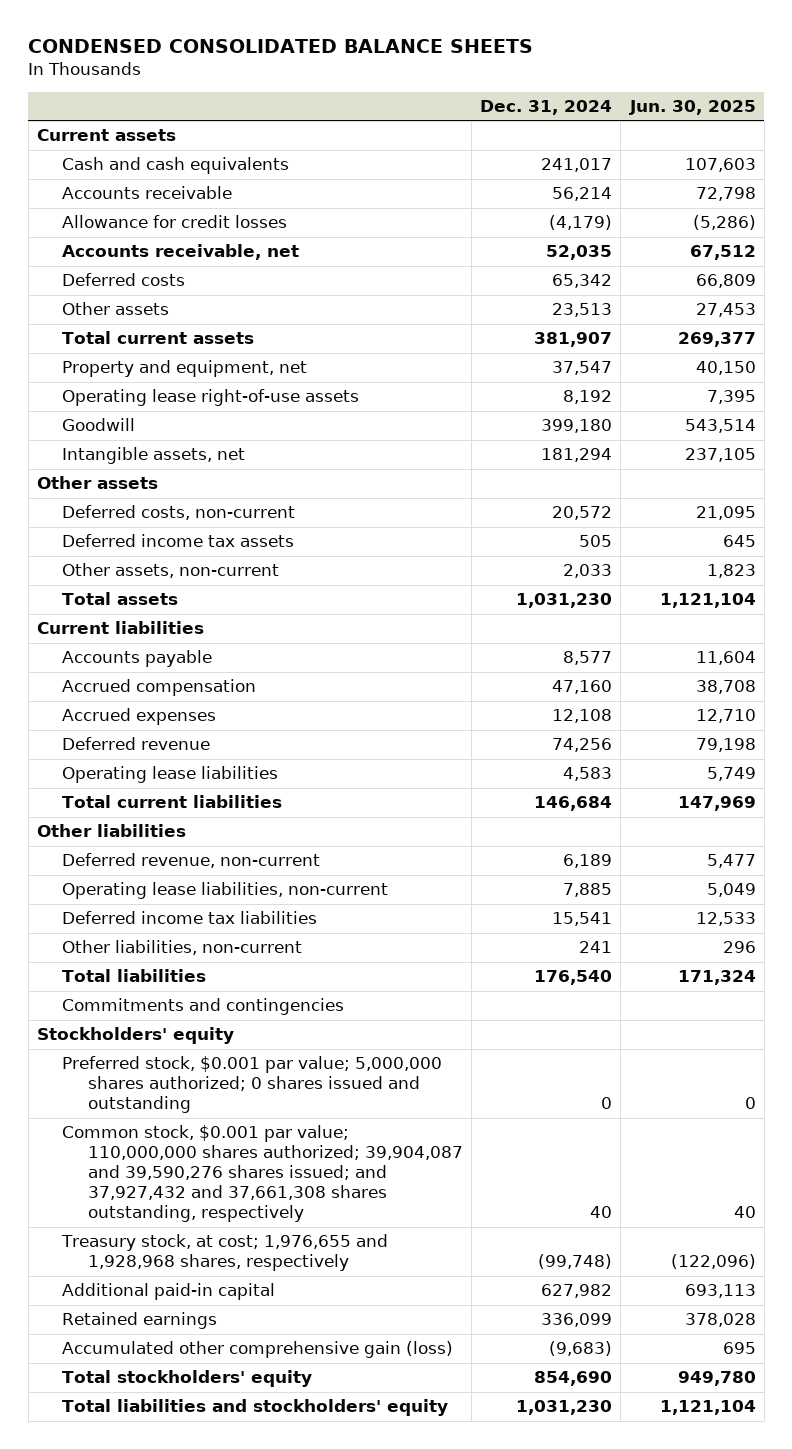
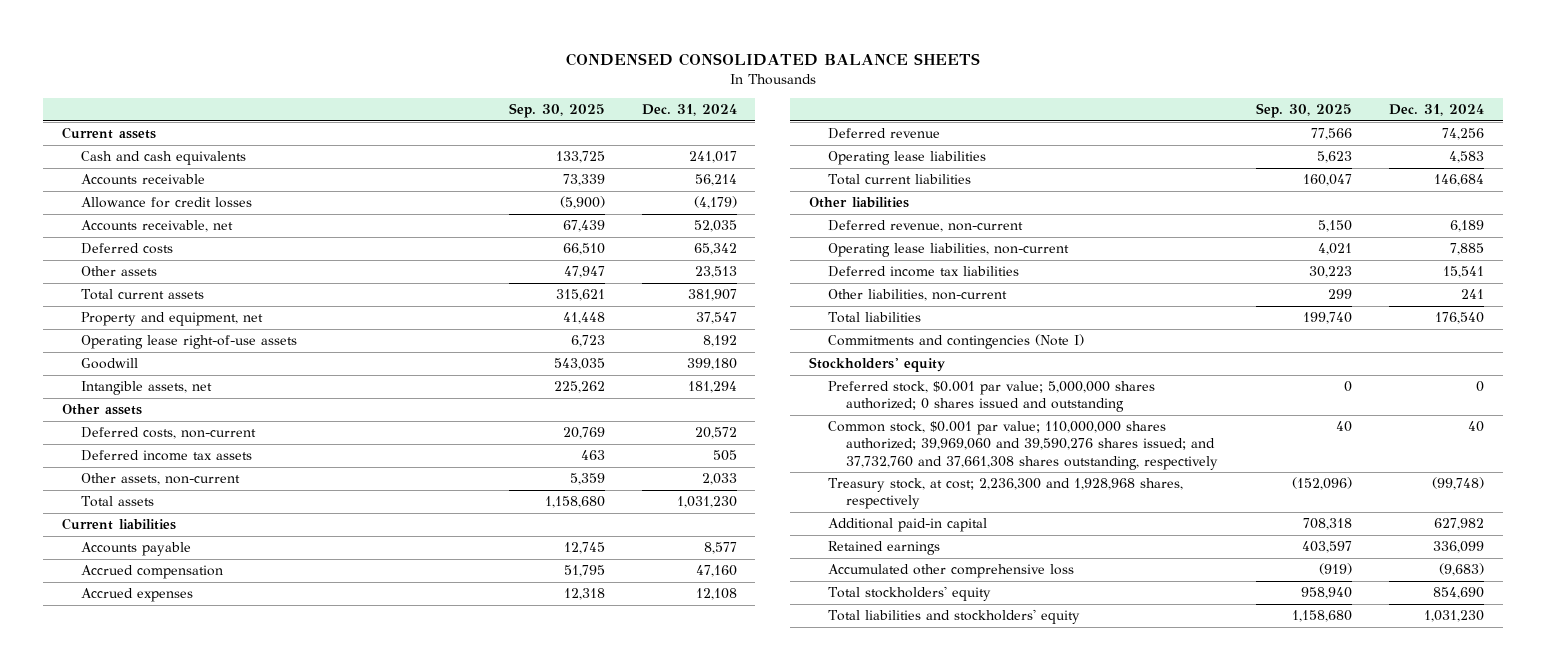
- | Dec. 31, 2024 | Jun. 30, 2025
+ | Sep. 30, 2025 | Dec. 31, 2024
- Commitments and contingencies
+ Commitments and contingencies (Note I)
- Common stock, $0.001 par value; 110,000,000 shares authorized; 39,904,087 and 39,590,276 shares issued; and 37,927,432 and 37,661,308 shares outstanding, respectively | 40 | 40
- Treasury stock, at cost; 1,976,655 and 1,928,968 shares, respectively | (99,748) | (122,096)
+ Common stock, $0.001 par value; 110,000,000 shares authorized; 39,969,060 and 39,590,276 shares issued; and 37,732,760 and 37,661,308 shares outstanding, respectively | 40 | 40
+ Treasury stock, at cost; 2,236,300 and 1,928,968 shares, respectively | (152,096) | (99,748)
- Accumulated other comprehensive gain (loss) | (9,683) | 695
+ Accumulated other comprehensive loss | (919) | (9,683)

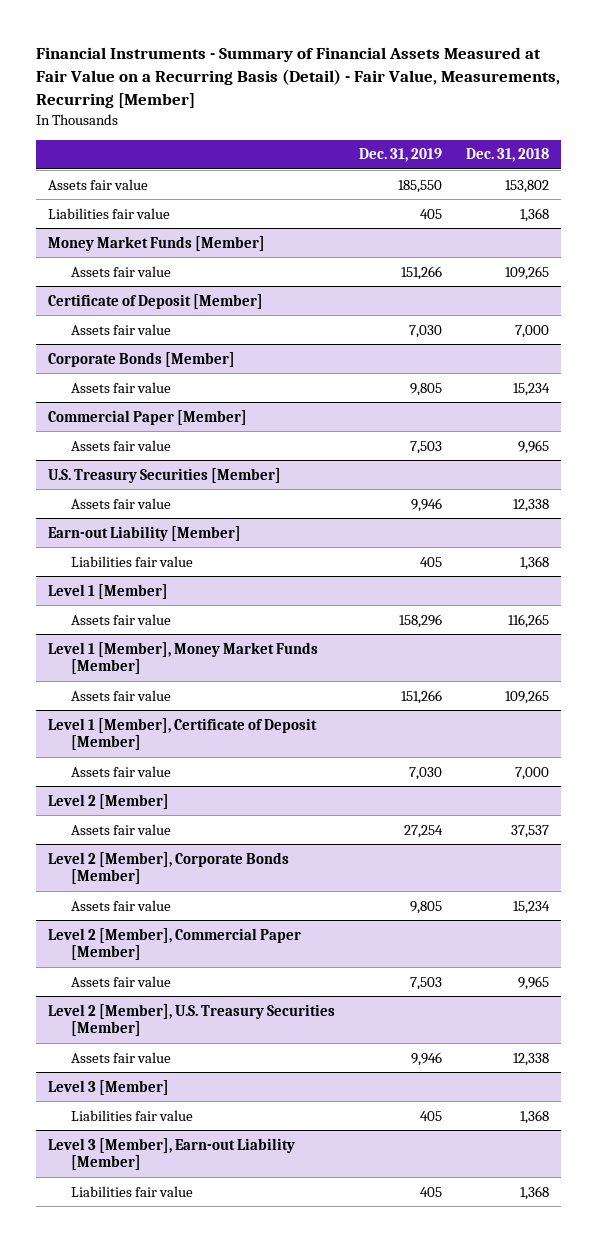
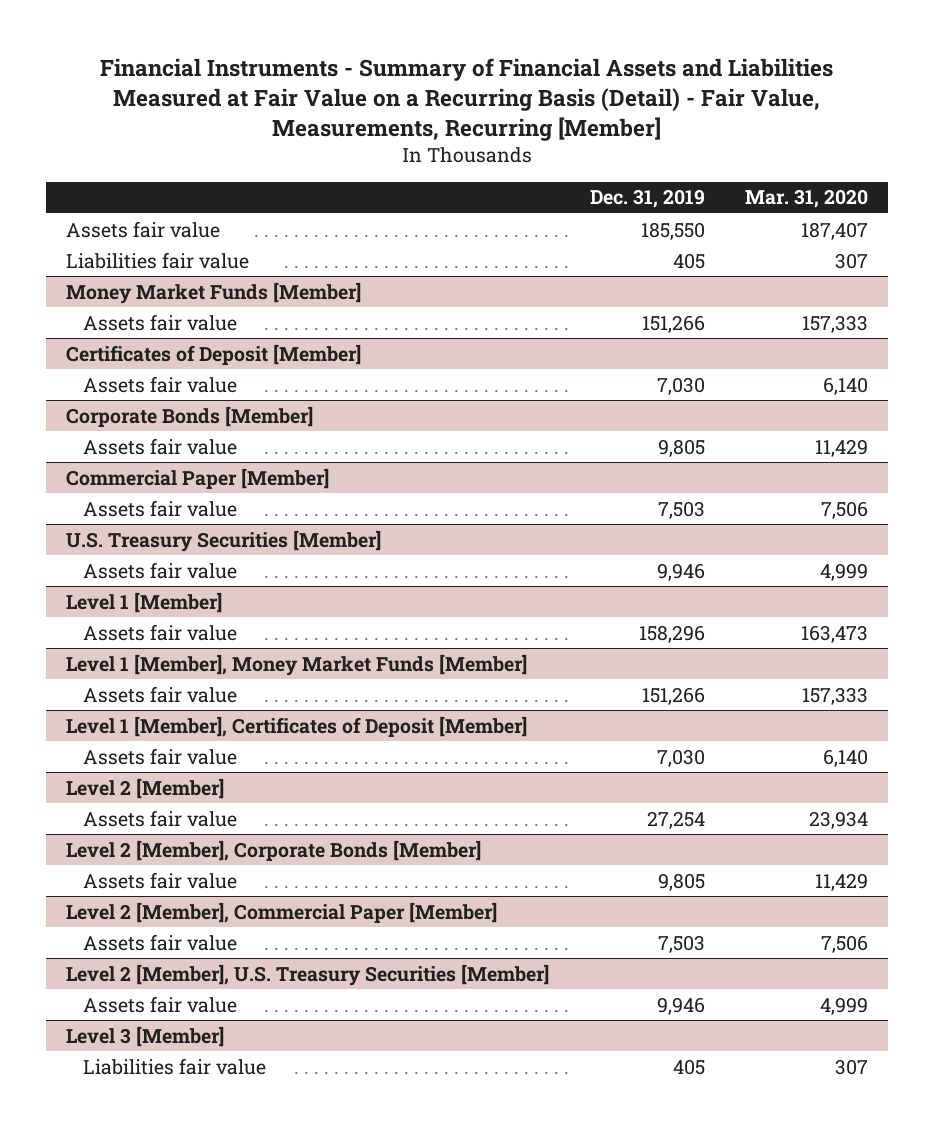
- Financial Instruments - Summary of Financial Assets Measured at Fair Value on a Recurring Basis (Detail) - Fair Value, Measurements, Recurring [Member]
+ Financial Instruments - Summary of Financial Assets and Liabilities Measured at Fair Value on a Recurring Basis (Detail) - Fair Value, Measurements, Recurring [Member]
- | Dec. 31, 2019 | Dec. 31, 2018
+ | Dec. 31, 2019 | Mar. 31, 2020
- Certificate of Deposit [Member]
+ Certificates of Deposit [Member]
- Earn-out Liability [Member]
- Liabilities fair value | 405 | 1,368
- Level 1 [Member], Certificate of Deposit [Member]
+ Level 1 [Member], Certificates of Deposit [Member]
- Level 3 [Member], Earn-out Liability [Member]
- Liabilities fair value | 405 | 1,368

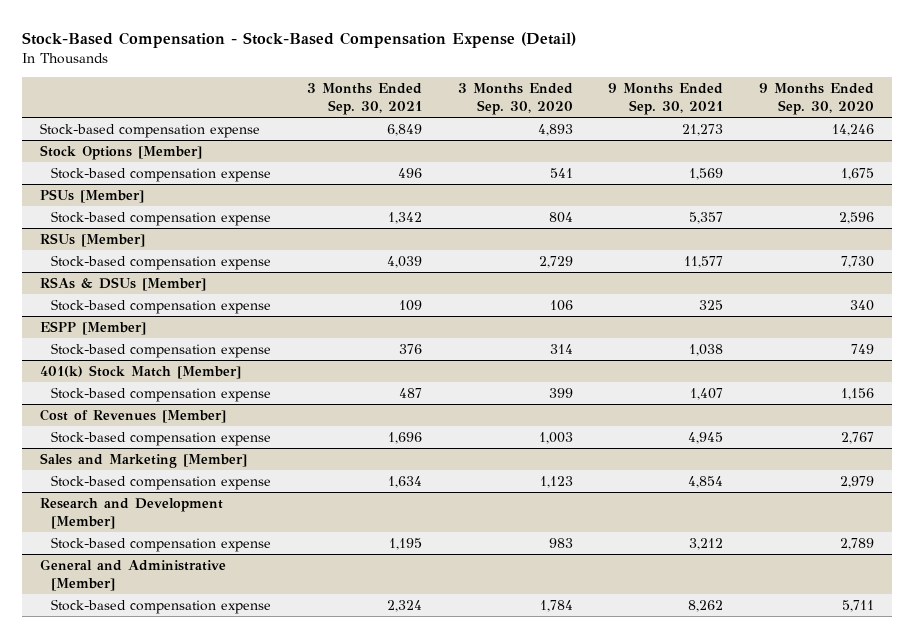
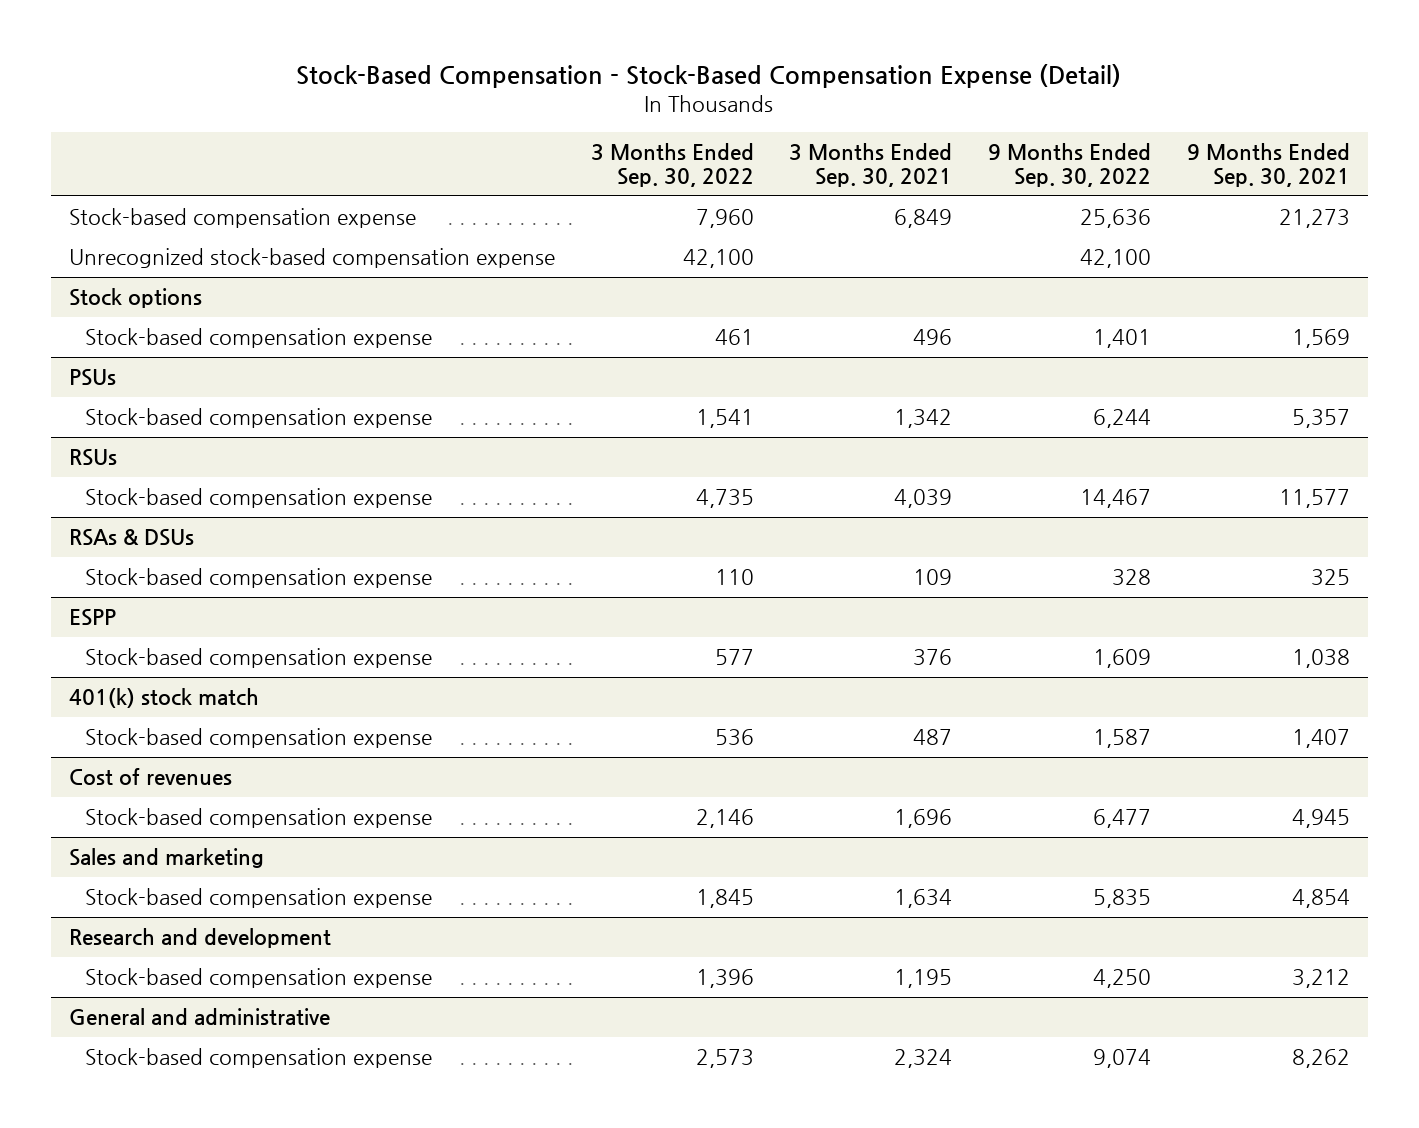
- | 3 Months Ended Sep. 30, 2021 | 3 Months Ended Sep. 30, 2020 | 9 Months Ended Sep. 30, 2021 | 9 Months Ended Sep. 30, 2020
+ | 3 Months Ended Sep. 30, 2022 | 3 Months Ended Sep. 30, 2021 | 9 Months Ended Sep. 30, 2022 | 9 Months Ended Sep. 30, 2021
- Stock Options [Member]
+ Unrecognized stock-based compensation expense | 42,100 | | 42,100 |
+ Stock options
- PSUs [Member]
+ PSUs
- RSUs [Member]
+ RSUs
- RSAs & DSUs [Member]
+ RSAs & DSUs
- ESPP [Member]
+ ESPP
- 401(k) Stock Match [Member]
+ 401(k) stock match
- Cost of Revenues [Member]
+ Cost of revenues
- Sales and Marketing [Member]
+ Sales and marketing
- Research and Development [Member]
+ Research and development
- General and Administrative [Member]
+ General and administrative

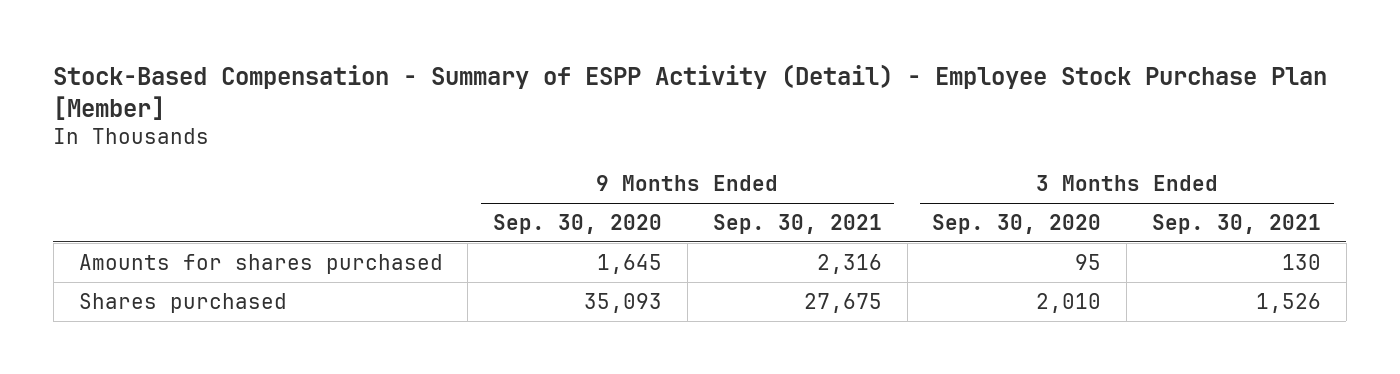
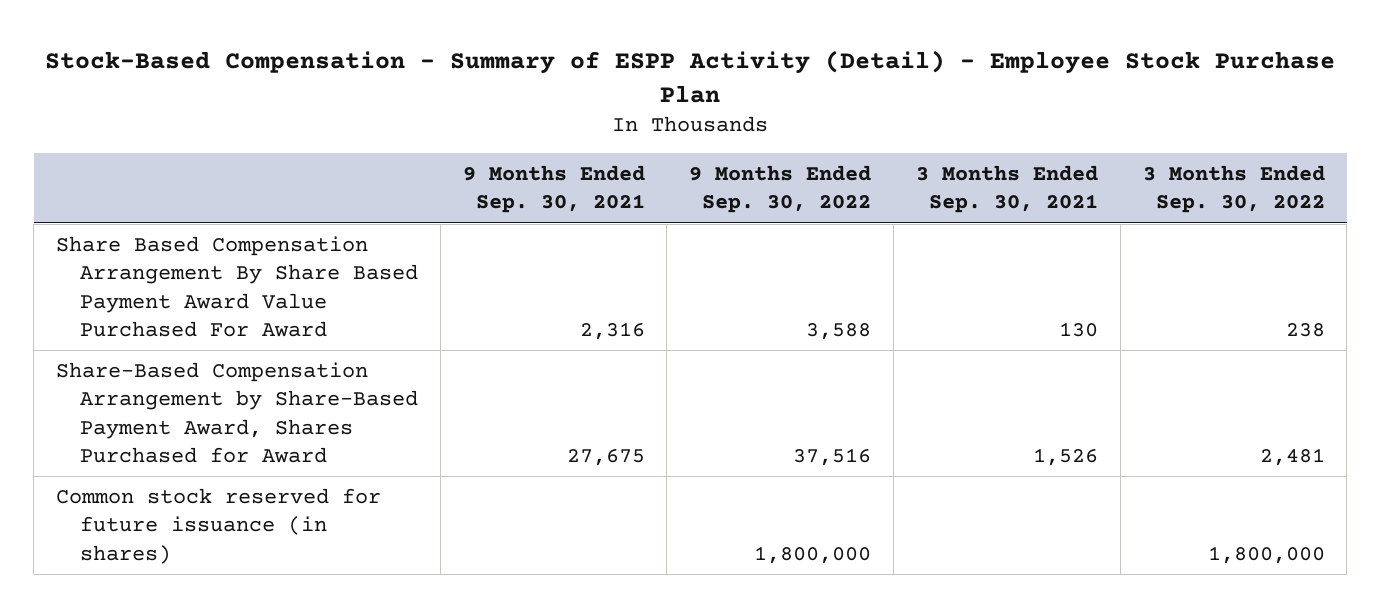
- Stock-Based Compensation - Summary of ESPP Activity (Detail) - Employee Stock Purchase Plan [Member]
+ Stock-Based Compensation - Summary of ESPP Activity (Detail) - Employee Stock Purchase Plan
- | 9 Months Ended Sep. 30, 2020 | 9 Months Ended Sep. 30, 2021 | 3 Months Ended Sep. 30, 2020 | 3 Months Ended Sep. 30, 2021
+ | 9 Months Ended Sep. 30, 2021 | 9 Months Ended Sep. 30, 2022 | 3 Months Ended Sep. 30, 2021 | 3 Months Ended Sep. 30, 2022
- Amounts for shares purchased | 1,645 | 2,316 | 95 | 130
- Shares purchased | 35,093 | 27,675 | 2,010 | 1,526
+ Share Based Compensation Arrangement By Share Based Payment Award Value Purchased For Award | 2,316 | 3,588 | 130 | 238
+ Share-Based Compensation Arrangement by Share-Based Payment Award, Shares Purchased for Award | 27,675 | 37,516 | 1,526 | 2,481
+ Common stock reserved for future issuance (in shares) | | 1,800,000 | | 1,800,000

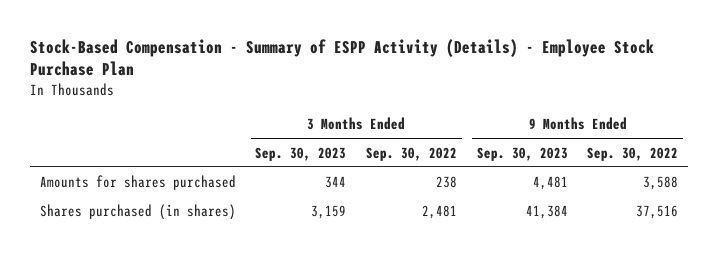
- Stock-Based Compensation - Summary of ESPP Activity (Detail) - Employee Stock Purchase Plan
+ Stock-Based Compensation - Summary of ESPP Activity (Details) - Employee Stock Purchase Plan
- | 9 Months Ended Sep. 30, 2021 | 9 Months Ended Sep. 30, 2022 | 3 Months Ended Sep. 30, 2021 | 3 Months Ended Sep. 30, 2022
+ | 3 Months Ended Sep. 30, 2023 | 3 Months Ended Sep. 30, 2022 | 9 Months Ended Sep. 30, 2023 | 9 Months Ended Sep. 30, 2022
- Share Based Compensation Arrangement By Share Based Payment Award Value Purchased For Award | 2,316 | 3,588 | 130 | 238
- Share-Based Compensation Arrangement by Share-Based Payment Award, Shares Purchased for Award | 27,675 | 37,516 | 1,526 | 2,481
- Common stock reserved for future issuance (in shares) | | 1,800,000 | | 1,800,000
+ Amounts for shares purchased | 344 | 238 | 4,481 | 3,588
+ Shares purchased (in shares) | 3,159 | 2,481 | 41,384 | 37,516

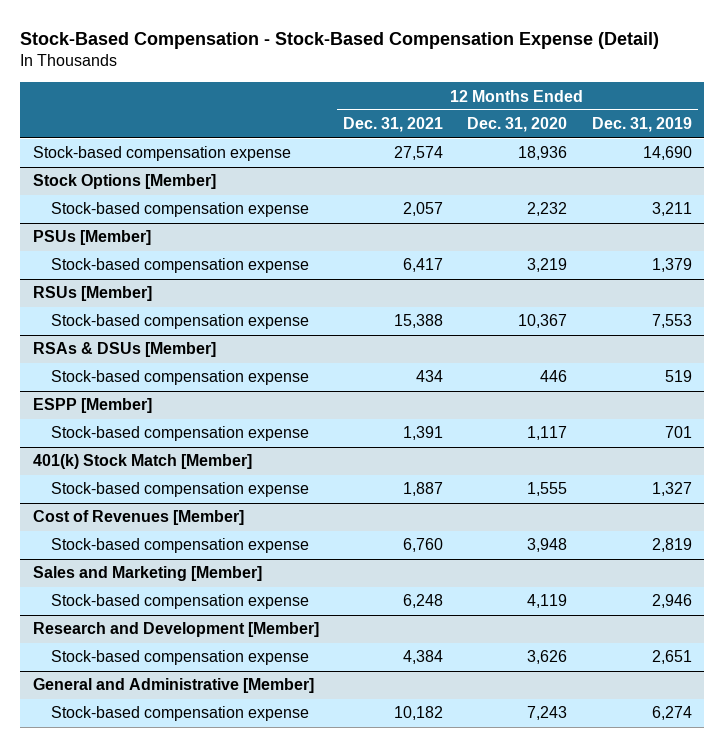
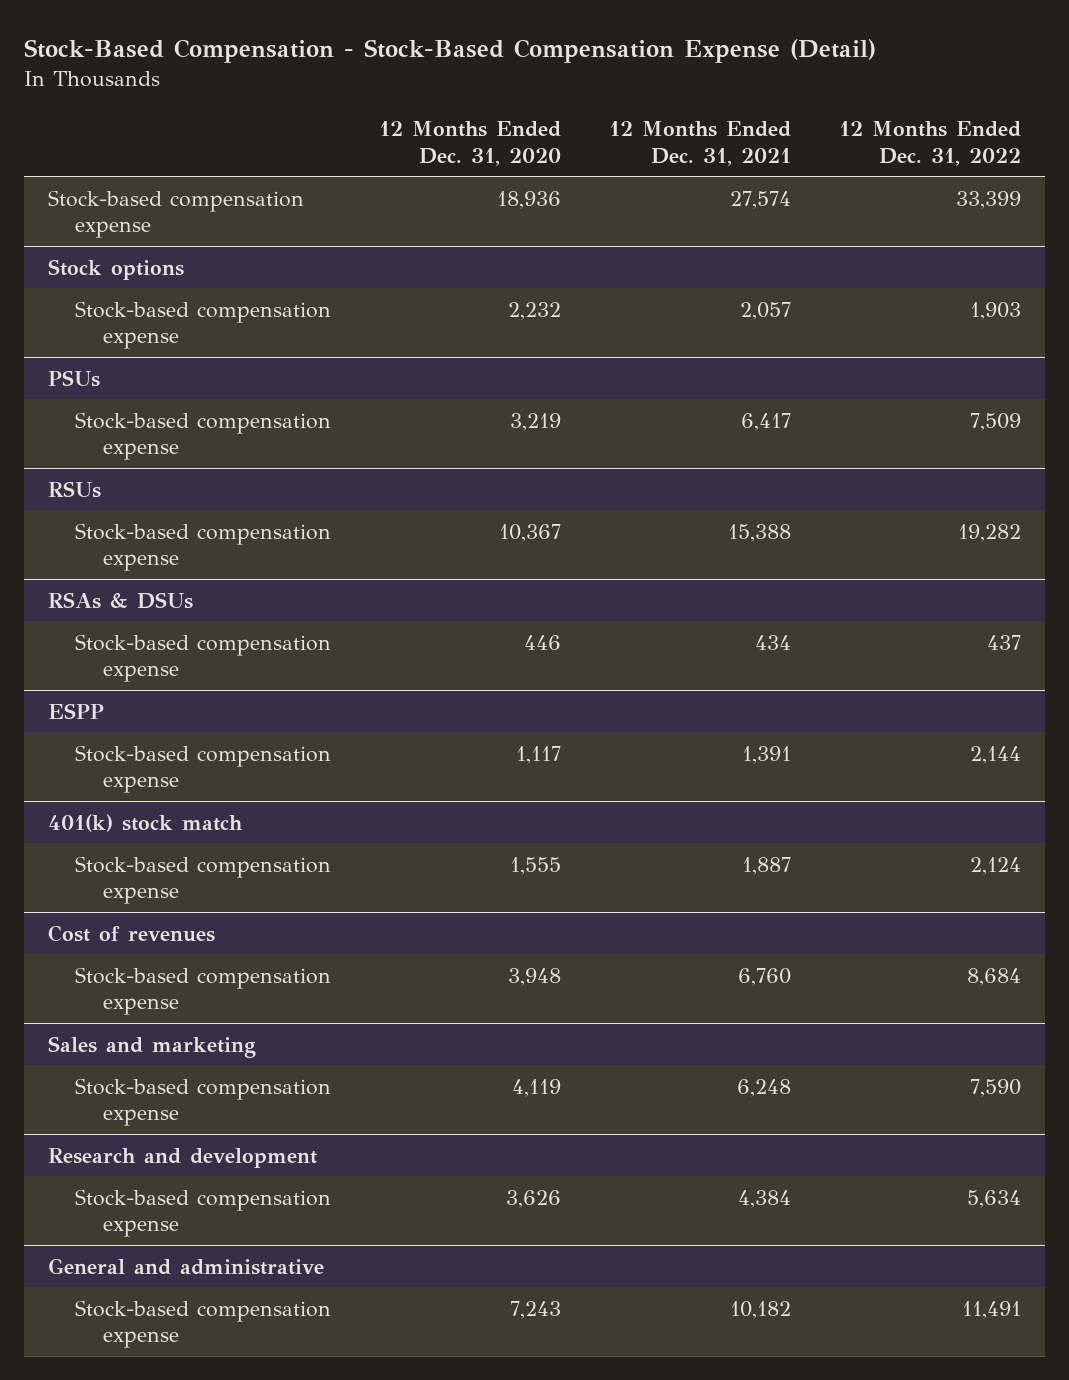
- | 12 Months Ended Dec. 31, 2021 | 12 Months Ended Dec. 31, 2020 | 12 Months Ended Dec. 31, 2019
+ | 12 Months Ended Dec. 31, 2020 | 12 Months Ended Dec. 31, 2021 | 12 Months Ended Dec. 31, 2022
- Stock Options [Member]
+ Stock options
- PSUs [Member]
+ PSUs
- RSUs [Member]
+ RSUs
- RSAs & DSUs [Member]
+ RSAs & DSUs
- ESPP [Member]
+ ESPP
- 401(k) Stock Match [Member]
+ 401(k) stock match
- Cost of Revenues [Member]
+ Cost of revenues
- Sales and Marketing [Member]
+ Sales and marketing
- Research and Development [Member]
+ Research and development
- General and Administrative [Member]
+ General and administrative

